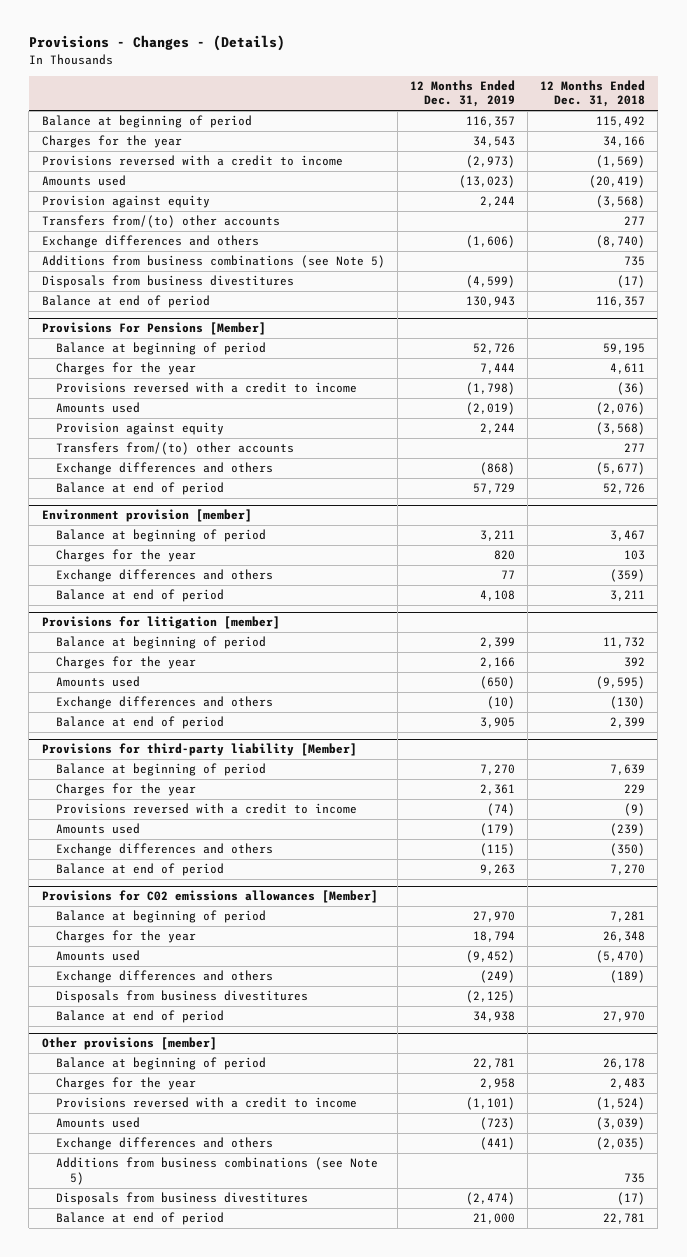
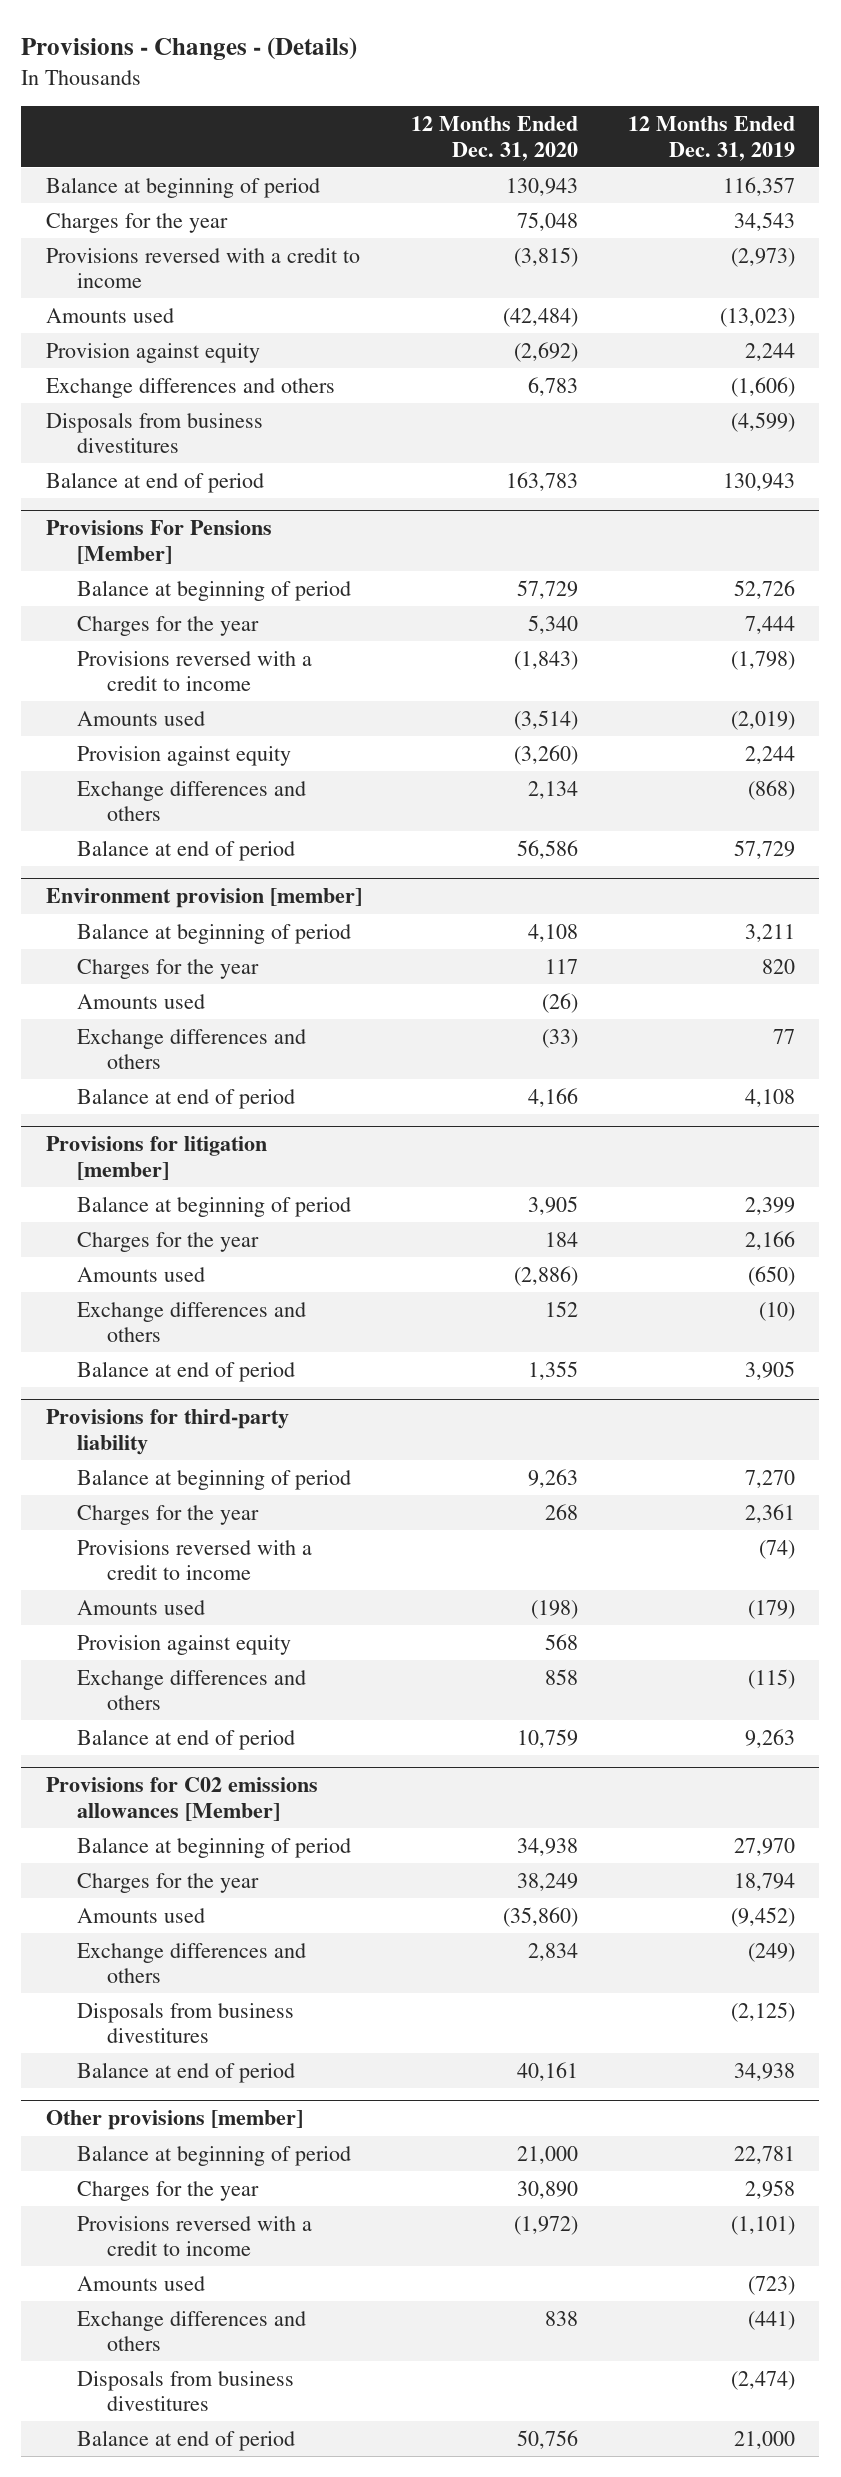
- | 12 Months Ended Dec. 31, 2019 | 12 Months Ended Dec. 31, 2018
+ | 12 Months Ended Dec. 31, 2020 | 12 Months Ended Dec. 31, 2019
- Transfers from/(to) other accounts | | 277
- Additions from business combinations (see Note 5) | | 735
@ Provisions For Pensions [Member]
- Transfers from/(to) other accounts | | 277
@ Environment provision [member]
+ Amounts used | (26) |
- Provisions for third-party liability [Member]
+ Provisions for third-party liability
+ Provision against equity | 568 |
@ Other provisions [member]
- Additions from business combinations (see Note 5) | | 735

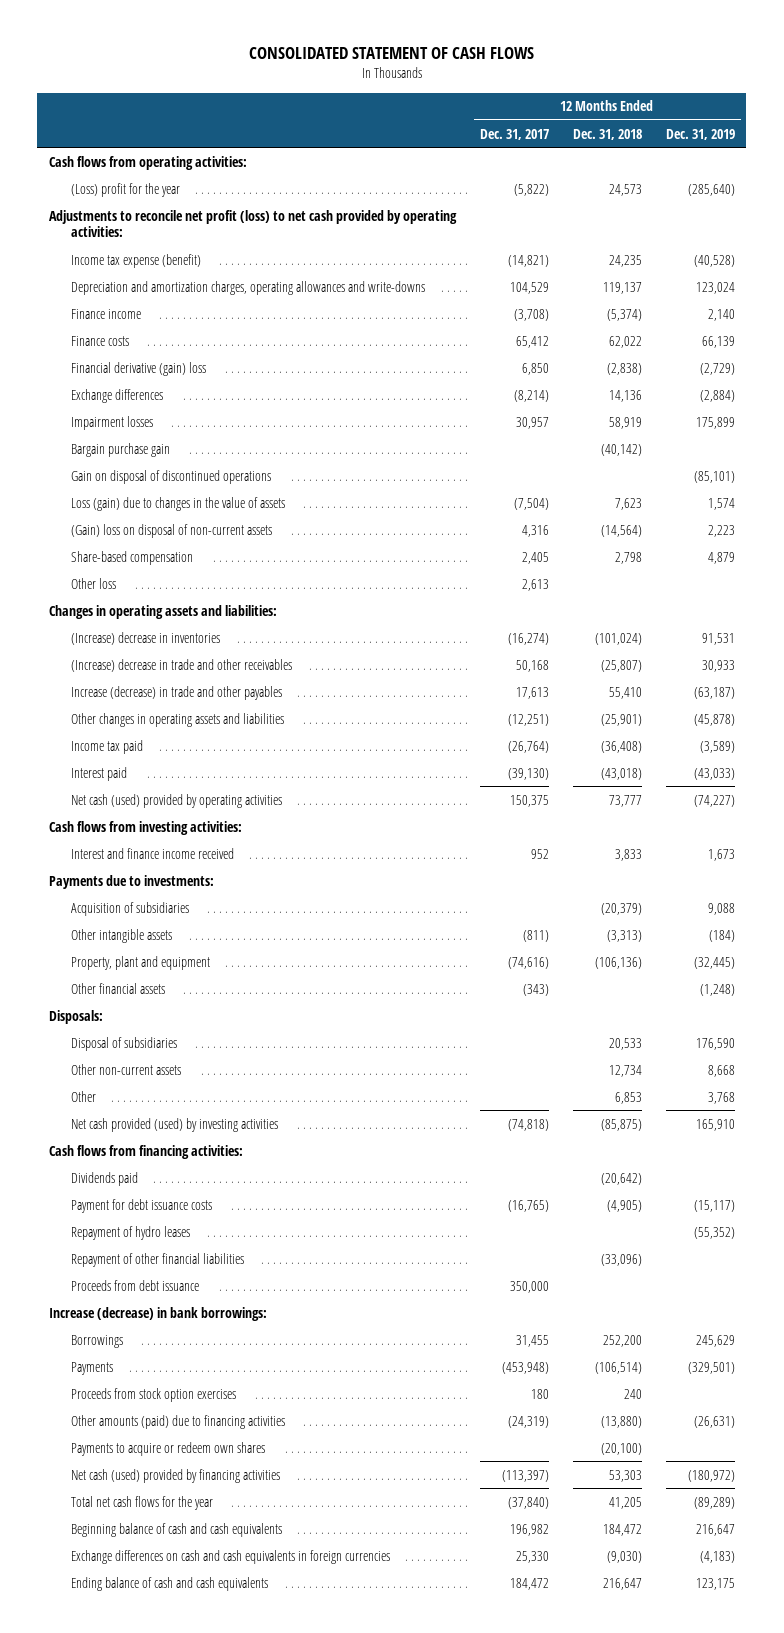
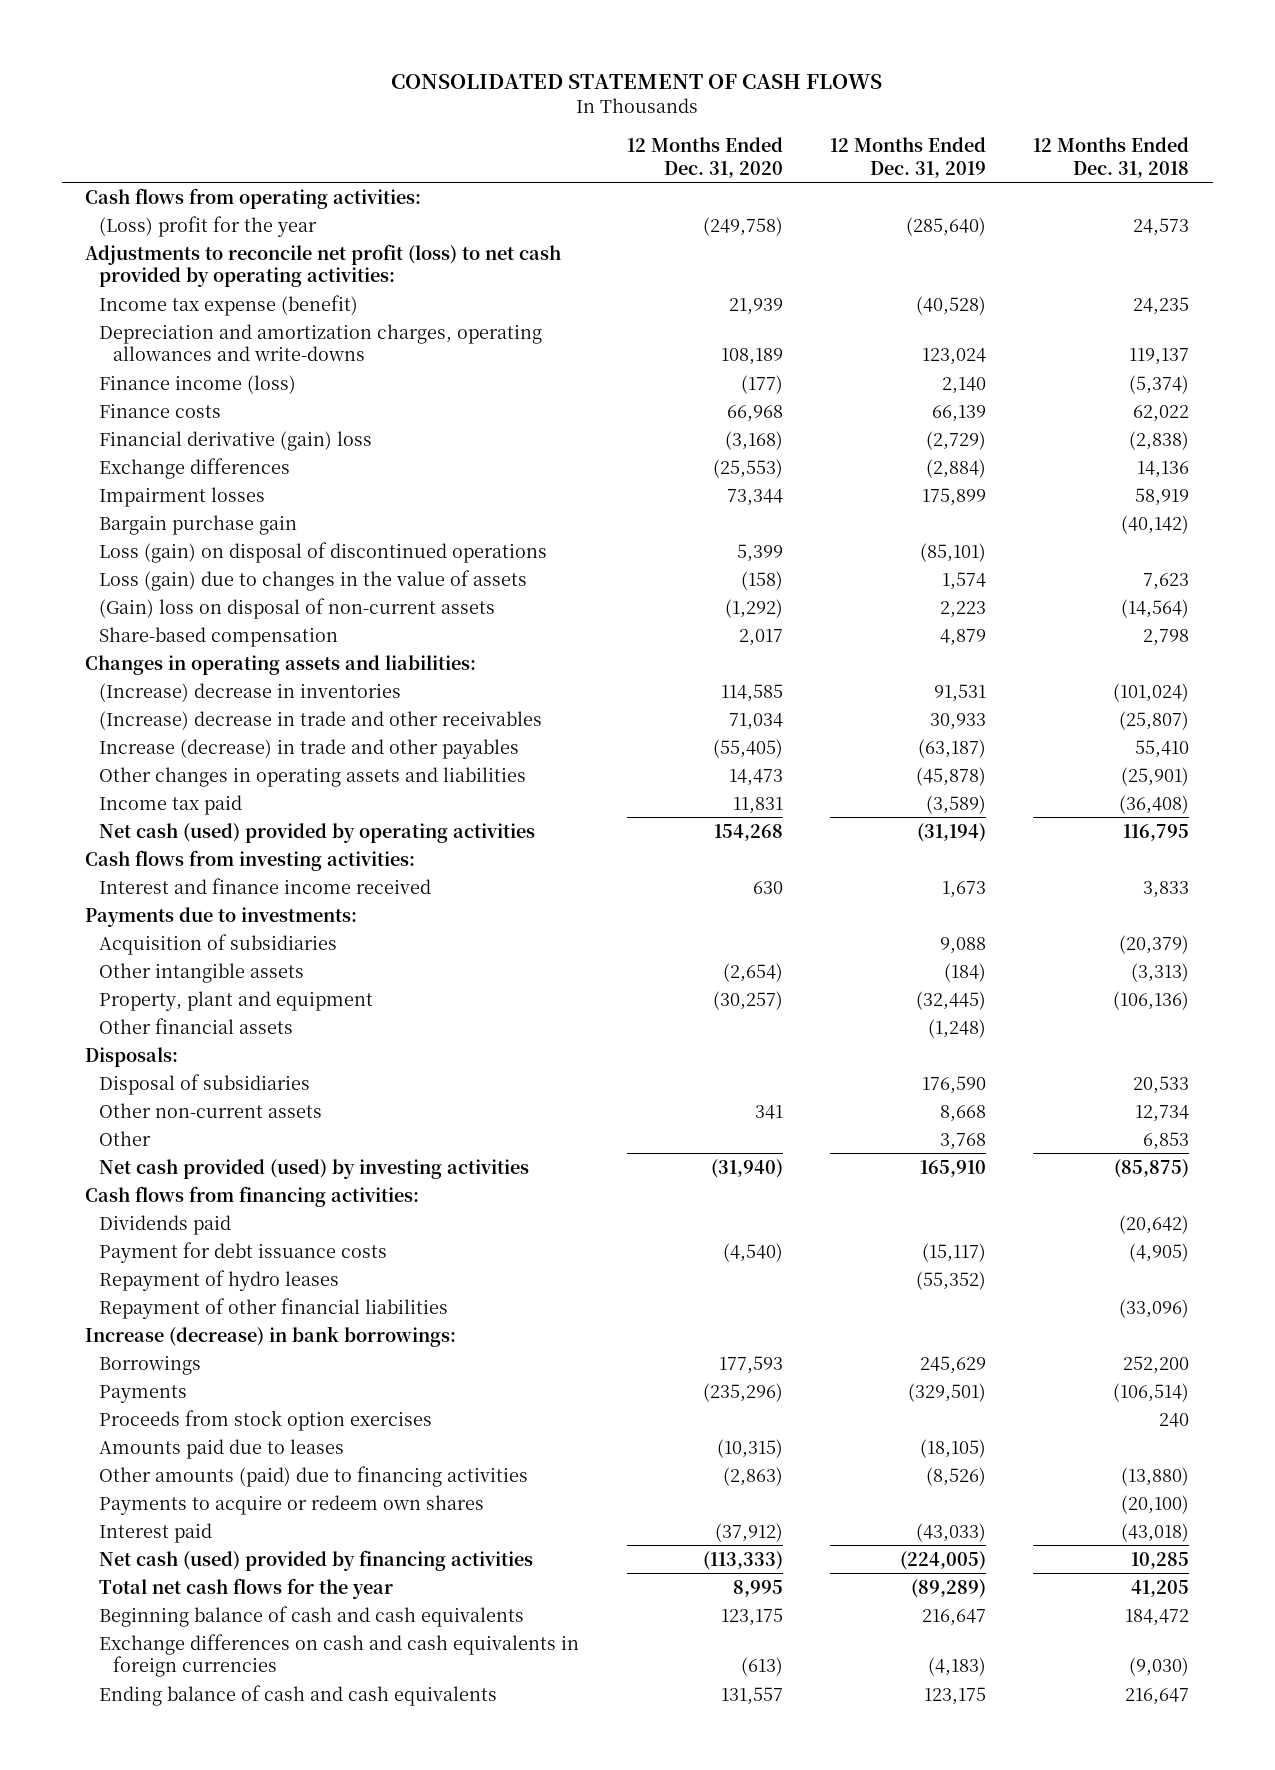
- | 12 Months Ended Dec. 31, 2017 | 12 Months Ended Dec. 31, 2018 | 12 Months Ended Dec. 31, 2019
+ | 12 Months Ended Dec. 31, 2020 | 12 Months Ended Dec. 31, 2019 | 12 Months Ended Dec. 31, 2018
- Finance income | (3,708) | (5,374) | 2,140
+ Finance income (loss) | (177) | 2,140 | (5,374)
- Gain on disposal of discontinued operations | | | (85,101)
+ Loss (gain) on disposal of discontinued operations | 5,399 | (85,101) |
- Other loss | 2,613 | |
- Net cash (used) provided by operating activities | 150,375 | 73,777 | (74,227)
+ Net cash (used) provided by operating activities | 154,268 | (31,194) | 116,795
- Proceeds from debt issuance | 350,000 | |
- Other amounts (paid) due to financing activities | (24,319) | (13,880) | (26,631)
+ Amounts paid due to leases | (10,315) | (18,105) |
+ Other amounts (paid) due to financing activities | (2,863) | (8,526) | (13,880)
- Net cash (used) provided by financing activities | (113,397) | 53,303 | (180,972)
moved down: Interest paid | (37,912) | (43,033) | (43,018)
+ Net cash (used) provided by financing activities | (113,333) | (224,005) | 10,285

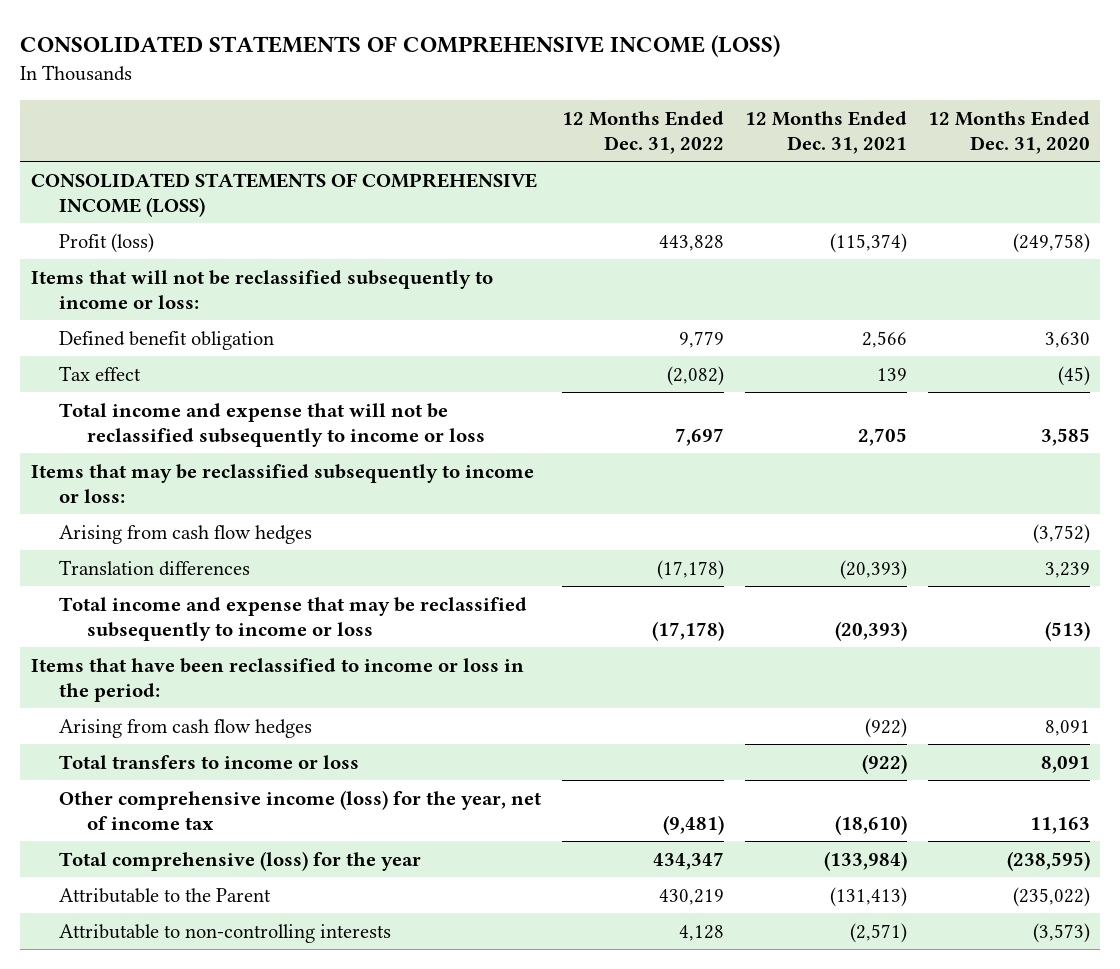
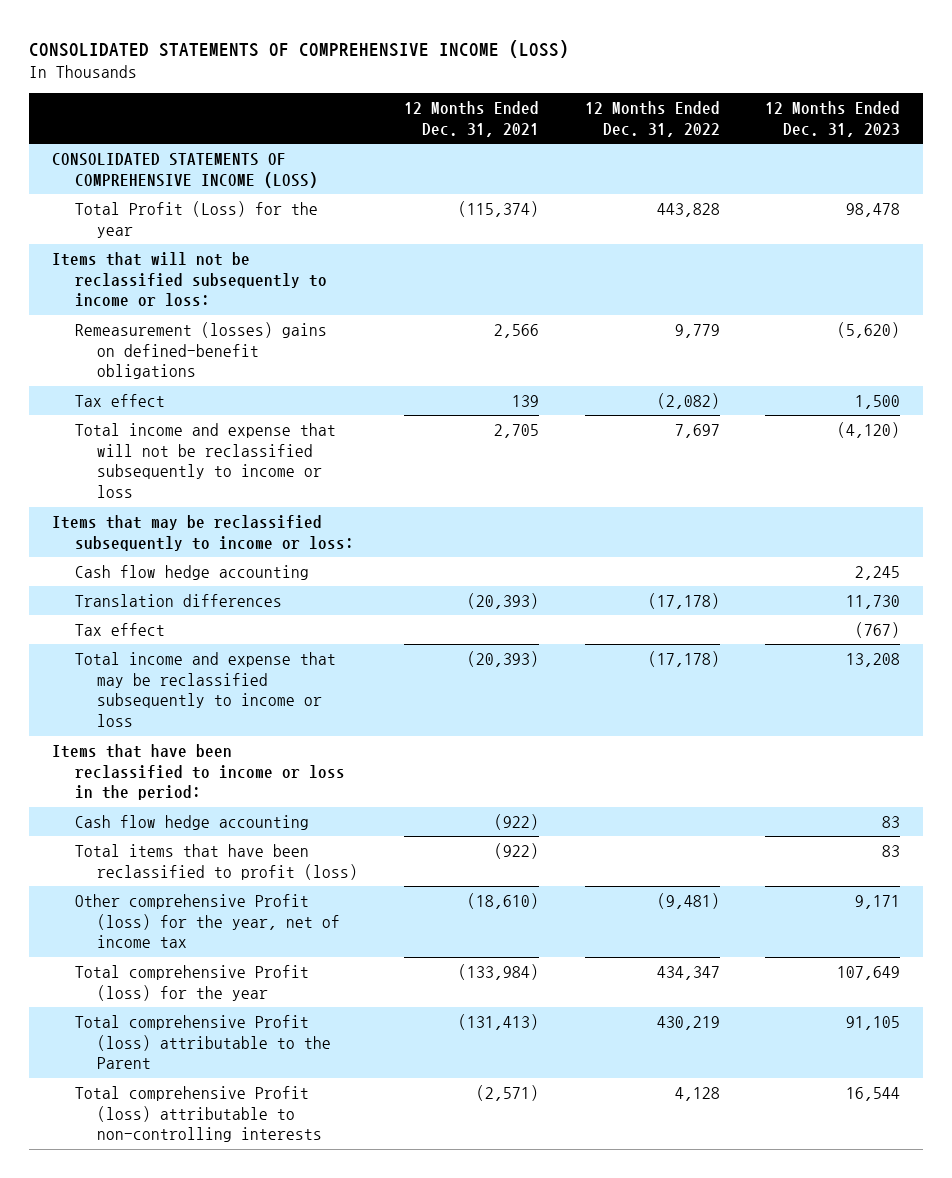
- | 12 Months Ended Dec. 31, 2022 | 12 Months Ended Dec. 31, 2021 | 12 Months Ended Dec. 31, 2020
+ | 12 Months Ended Dec. 31, 2021 | 12 Months Ended Dec. 31, 2022 | 12 Months Ended Dec. 31, 2023
- Profit (loss) | 443,828 | (115,374) | (249,758)
+ Total Profit (Loss) for the year | (115,374) | 443,828 | 98,478
- Defined benefit obligation | 9,779 | 2,566 | 3,630
+ Remeasurement (losses) gains on defined-benefit obligations | 2,566 | 9,779 | (5,620)
- Arising from cash flow hedges | | | (3,752)
+ Cash flow hedge accounting | | | 2,245
+ Tax effect | | | (767)
- Arising from cash flow hedges | | (922) | 8,091
- Total transfers to income or loss | | (922) | 8,091
- Other comprehensive income (loss) for the year, net of income tax | (9,481) | (18,610) | 11,163
- Total comprehensive (loss) for the year | 434,347 | (133,984) | (238,595)
- Attributable to the Parent | 430,219 | (131,413) | (235,022)
- Attributable to non-controlling interests | 4,128 | (2,571) | (3,573)
+ Cash flow hedge accounting | (922) | | 83
+ Total items that have been reclassified to profit (loss) | (922) | | 83
+ Other comprehensive Profit (loss) for the year, net of income tax | (18,610) | (9,481) | 9,171
+ Total comprehensive Profit (loss) for the year | (133,984) | 434,347 | 107,649
+ Total comprehensive Profit (loss) attributable to the Parent | (131,413) | 430,219 | 91,105
+ Total comprehensive Profit (loss) attributable to non-controlling interests | (2,571) | 4,128 | 16,544

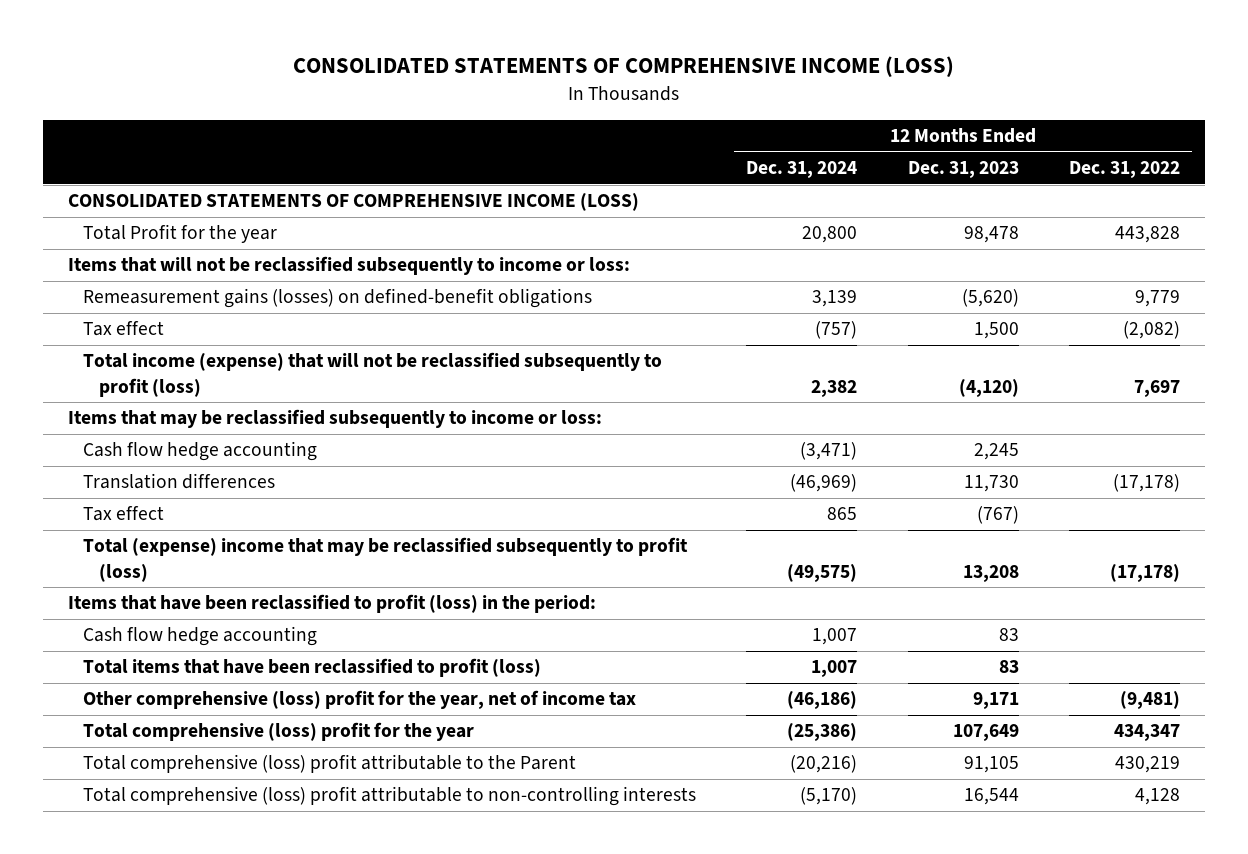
- | 12 Months Ended Dec. 31, 2021 | 12 Months Ended Dec. 31, 2022 | 12 Months Ended Dec. 31, 2023
+ | 12 Months Ended Dec. 31, 2024 | 12 Months Ended Dec. 31, 2023 | 12 Months Ended Dec. 31, 2022
- Total Profit (Loss) for the year | (115,374) | 443,828 | 98,478
+ Total Profit for the year | 20,800 | 98,478 | 443,828
- Remeasurement (losses) gains on defined-benefit obligations | 2,566 | 9,779 | (5,620)
+ Remeasurement gains (losses) on defined-benefit obligations | 3,139 | (5,620) | 9,779
- Total income and expense that will not be reclassified subsequently to income or loss | 2,705 | 7,697 | (4,120)
+ Total income (expense) that will not be reclassified subsequently to profit (loss) | 2,382 | (4,120) | 7,697
- Total income and expense that may be reclassified subsequently to income or loss | (20,393) | (17,178) | 13,208
- Items that have been reclassified to income or loss in the period:
+ Total (expense) income that may be reclassified subsequently to profit (loss) | (49,575) | 13,208 | (17,178)
+ Items that have been reclassified to profit (loss) in the period:
- Other comprehensive Profit (loss) for the year, net of income tax | (18,610) | (9,481) | 9,171
- Total comprehensive Profit (loss) for the year | (133,984) | 434,347 | 107,649
- Total comprehensive Profit (loss) attributable to the Parent | (131,413) | 430,219 | 91,105
- Total comprehensive Profit (loss) attributable to non-controlling interests | (2,571) | 4,128 | 16,544
+ Other comprehensive (loss) profit for the year, net of income tax | (46,186) | 9,171 | (9,481)
+ Total comprehensive (loss) profit for the year | (25,386) | 107,649 | 434,347
+ Total comprehensive (loss) profit attributable to the Parent | (20,216) | 91,105 | 430,219
+ Total comprehensive (loss) profit attributable to non-controlling interests | (5,170) | 16,544 | 4,128

